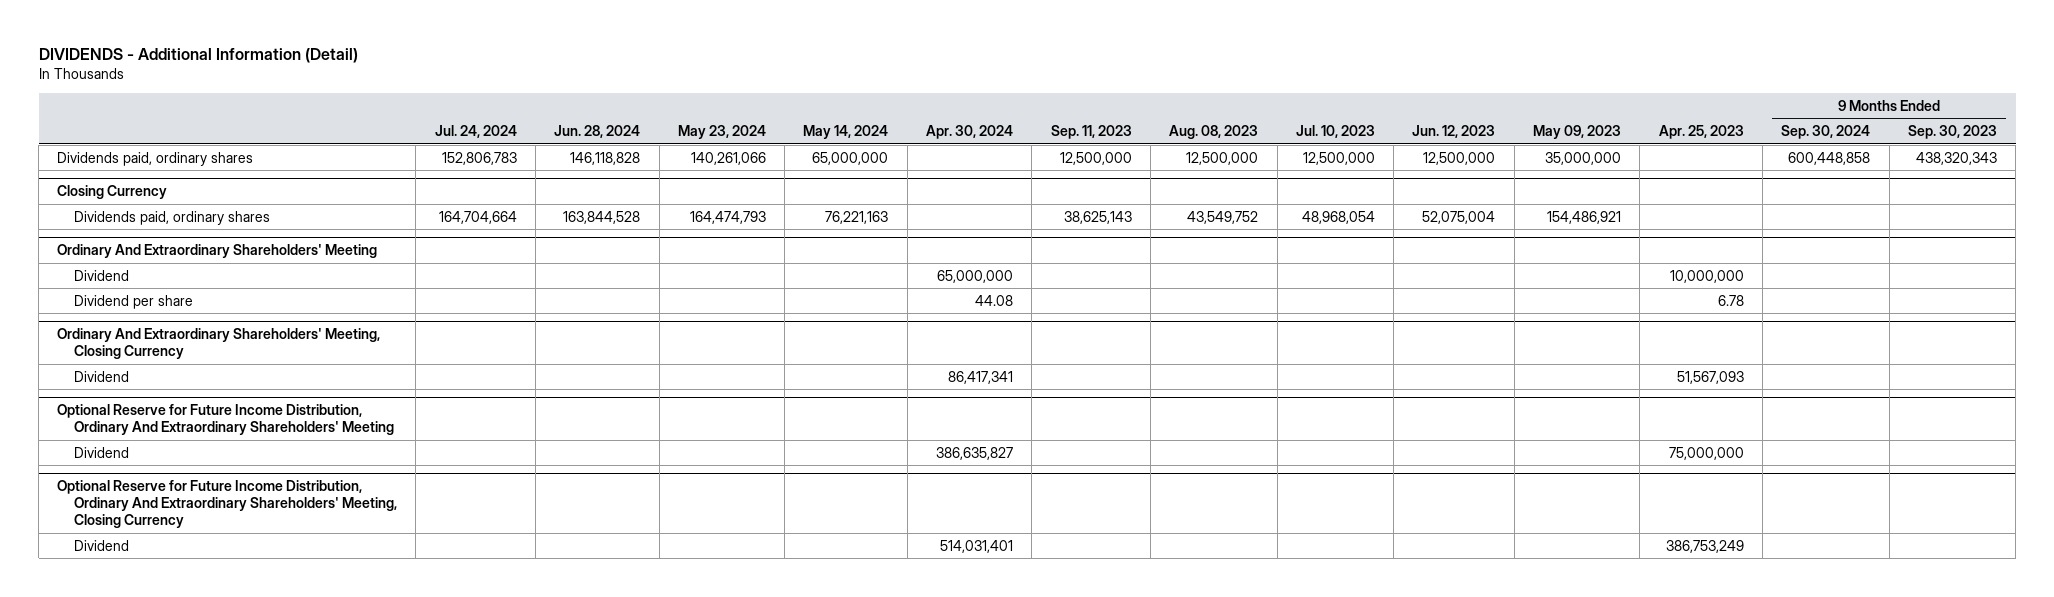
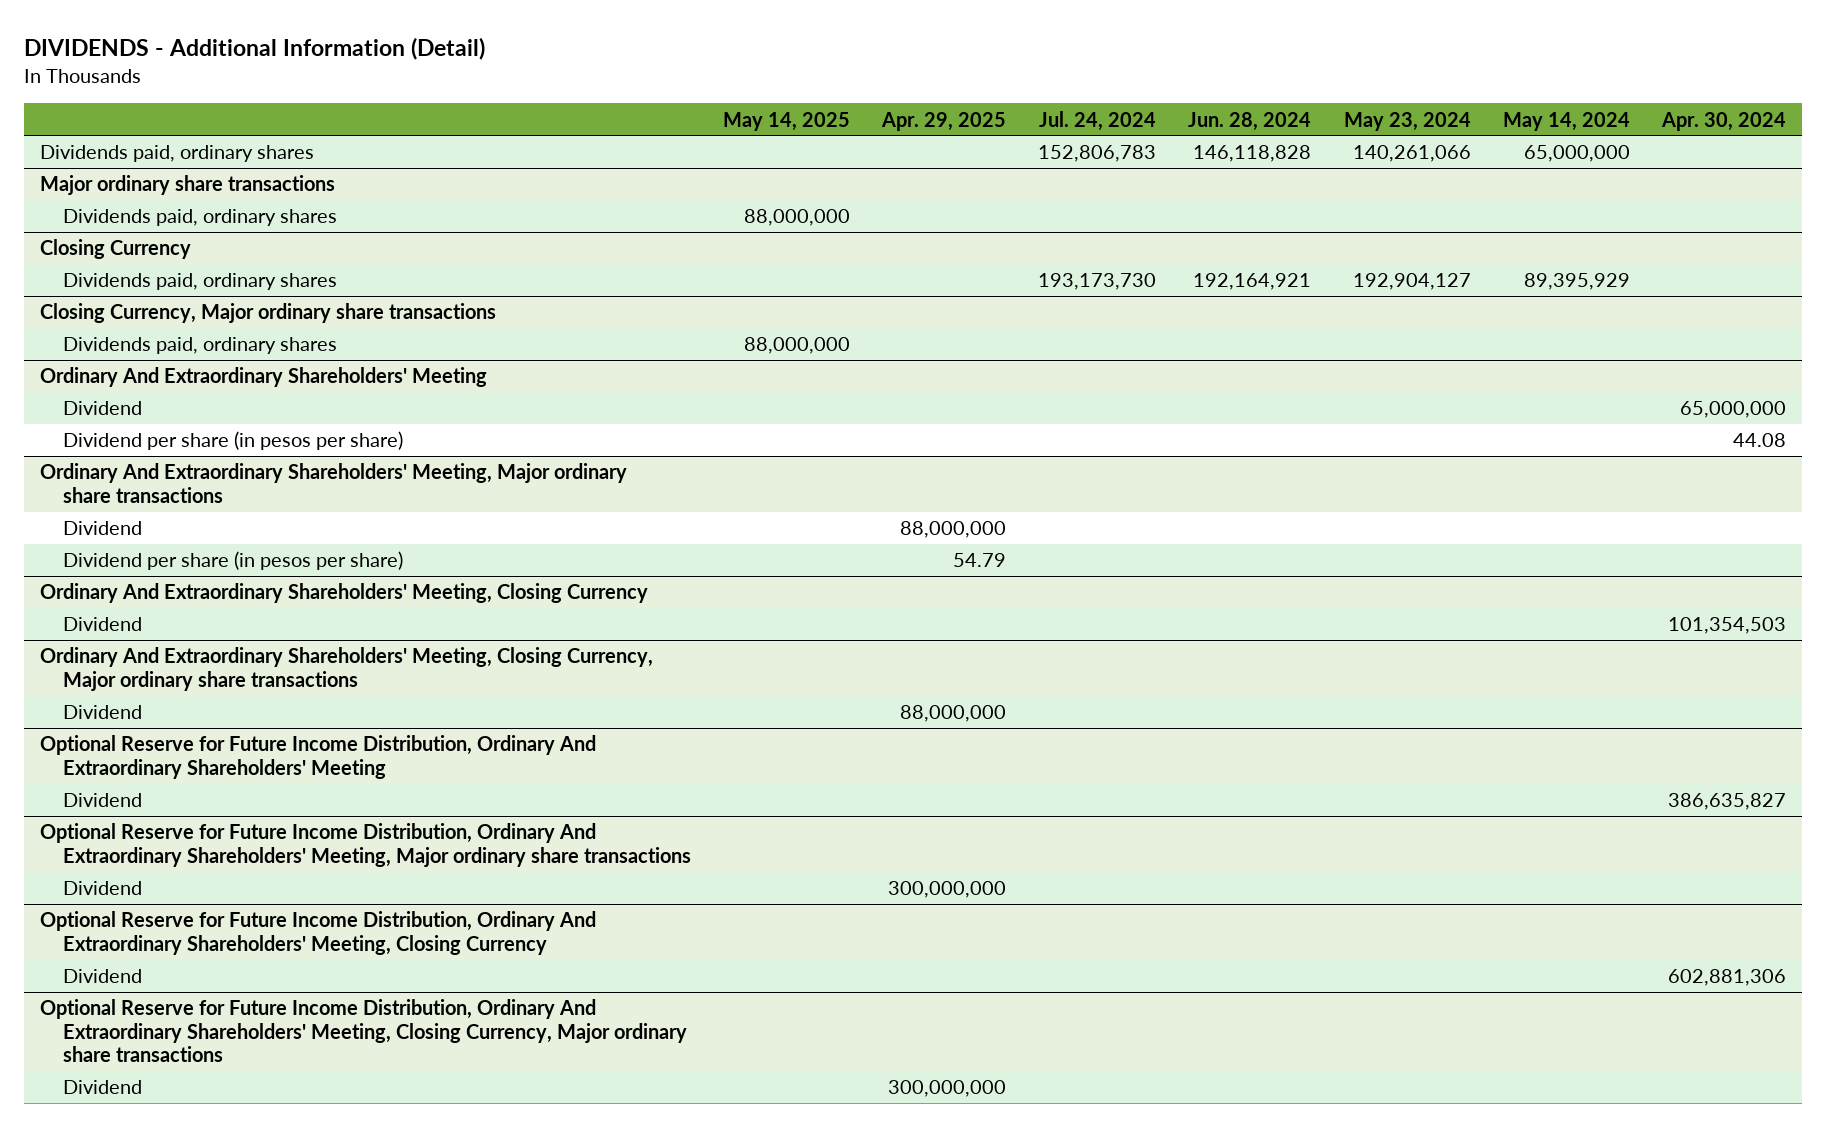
- | Jul. 24, 2024 | Jun. 28, 2024 | May 23, 2024 | May 14, 2024 | Apr. 30, 2024 | Sep. 11, 2023 | Aug. 08, 2023 | Jul. 10, 2023 | Jun. 12, 2023 | May 09, 2023 | Apr. 25, 2023 | 9 Months Ended Sep. 30, 2024 | 9 Months Ended Sep. 30, 2023
+ | May 14, 2025 | Apr. 29, 2025 | Jul. 24, 2024 | Jun. 28, 2024 | May 23, 2024 | May 14, 2024 | Apr. 30, 2024
+ Major ordinary share transactions
+ Dividends paid, ordinary shares | 88,000,000 | | | | | |
@ Closing Currency
- Dividends paid, ordinary shares | 164,704,664 | 163,844,528 | 164,474,793 | 76,221,163 | | 38,625,143 | 43,549,752 | 48,968,054 | 52,075,004 | 154,486,921 | | |
+ Dividends paid, ordinary shares | | | 193,173,730 | 192,164,921 | 192,904,127 | 89,395,929 |
+ Closing Currency, Major ordinary share transactions
+ Dividends paid, ordinary shares | 88,000,000 | | | | | |
@ Ordinary And Extraordinary Shareholders' Meeting
- Dividend per share | | | | | 44.08 | | | | | | 6.78 | |
+ Dividend per share (in pesos per share) | | | | | | | 44.08
+ Ordinary And Extraordinary Shareholders' Meeting, Major ordinary share transactions
+ Dividend | | 88,000,000 | | | | |
+ Dividend per share (in pesos per share) | | 54.79 | | | | |
@ Ordinary And Extraordinary Shareholders' Meeting, Closing Currency
- Dividend | | | | | 86,417,341 | | | | | | 51,567,093 | |
+ Dividend | | | | | | | 101,354,503
+ Ordinary And Extraordinary Shareholders' Meeting, Closing Currency, Major ordinary share transactions
+ Dividend | | 88,000,000 | | | | |
+ Optional Reserve for Future Income Distribution, Ordinary And Extraordinary Shareholders' Meeting, Major ordinary share transactions
+ Dividend | | 300,000,000 | | | | |
@ Optional Reserve for Future Income Distribution, Ordinary And Extraordinary Shareholders' Meeting, Closing Currency
- Dividend | | | | | 514,031,401 | | | | | | 386,753,249 | |
+ Dividend | | | | | | | 602,881,306
+ Optional Reserve for Future Income Distribution, Ordinary And Extraordinary Shareholders' Meeting, Closing Currency, Major ordinary share transactions
+ Dividend | | 300,000,000 | | | | |

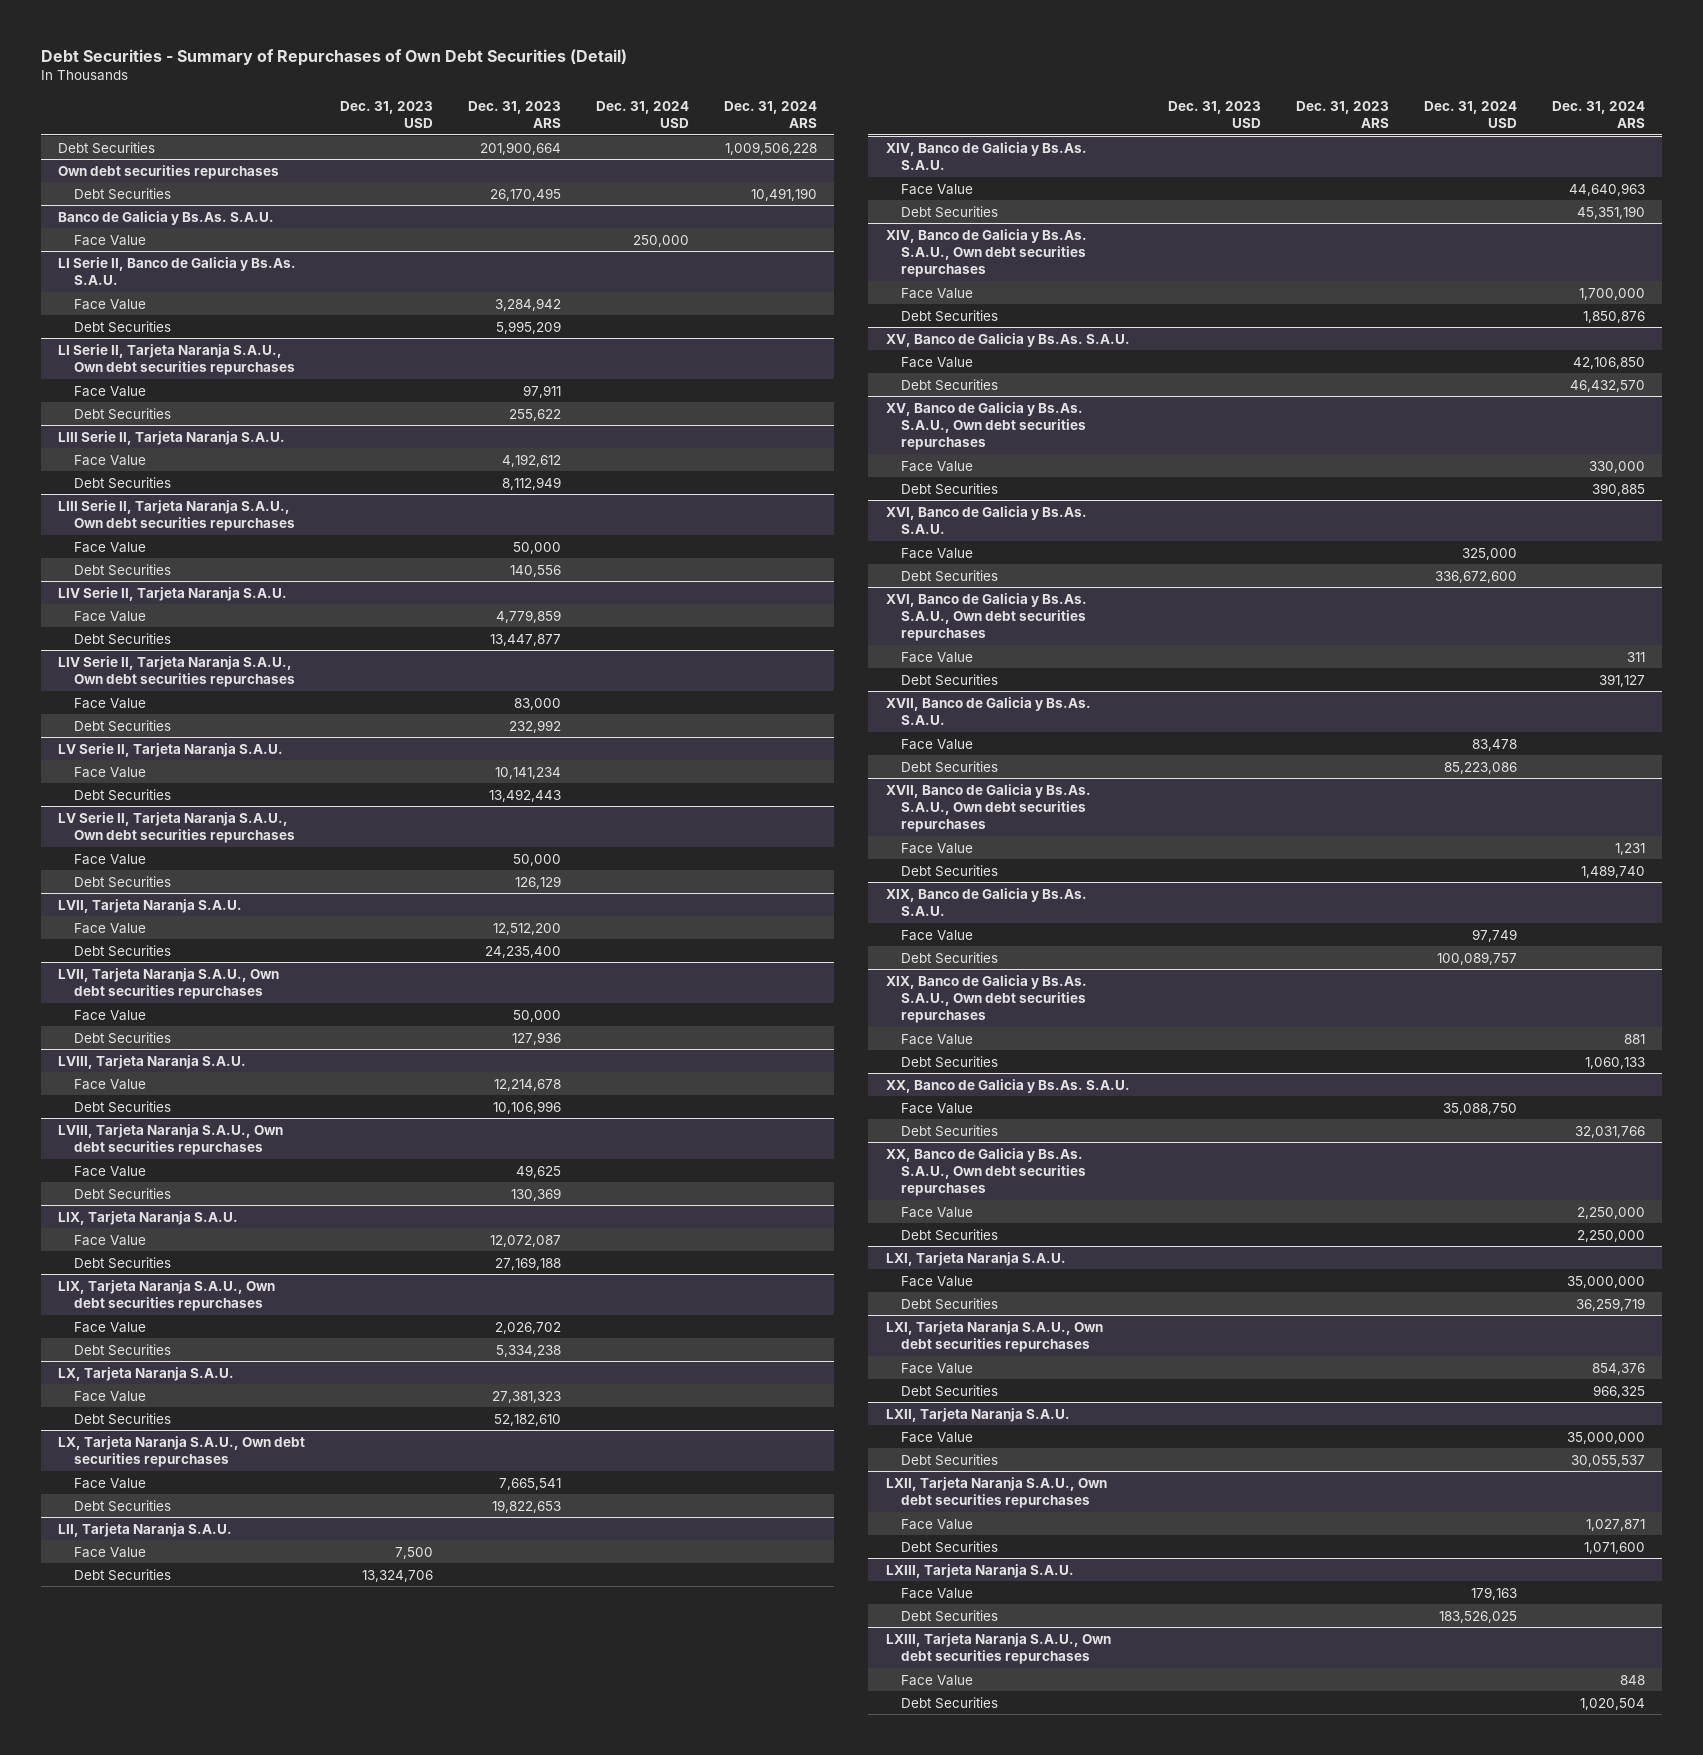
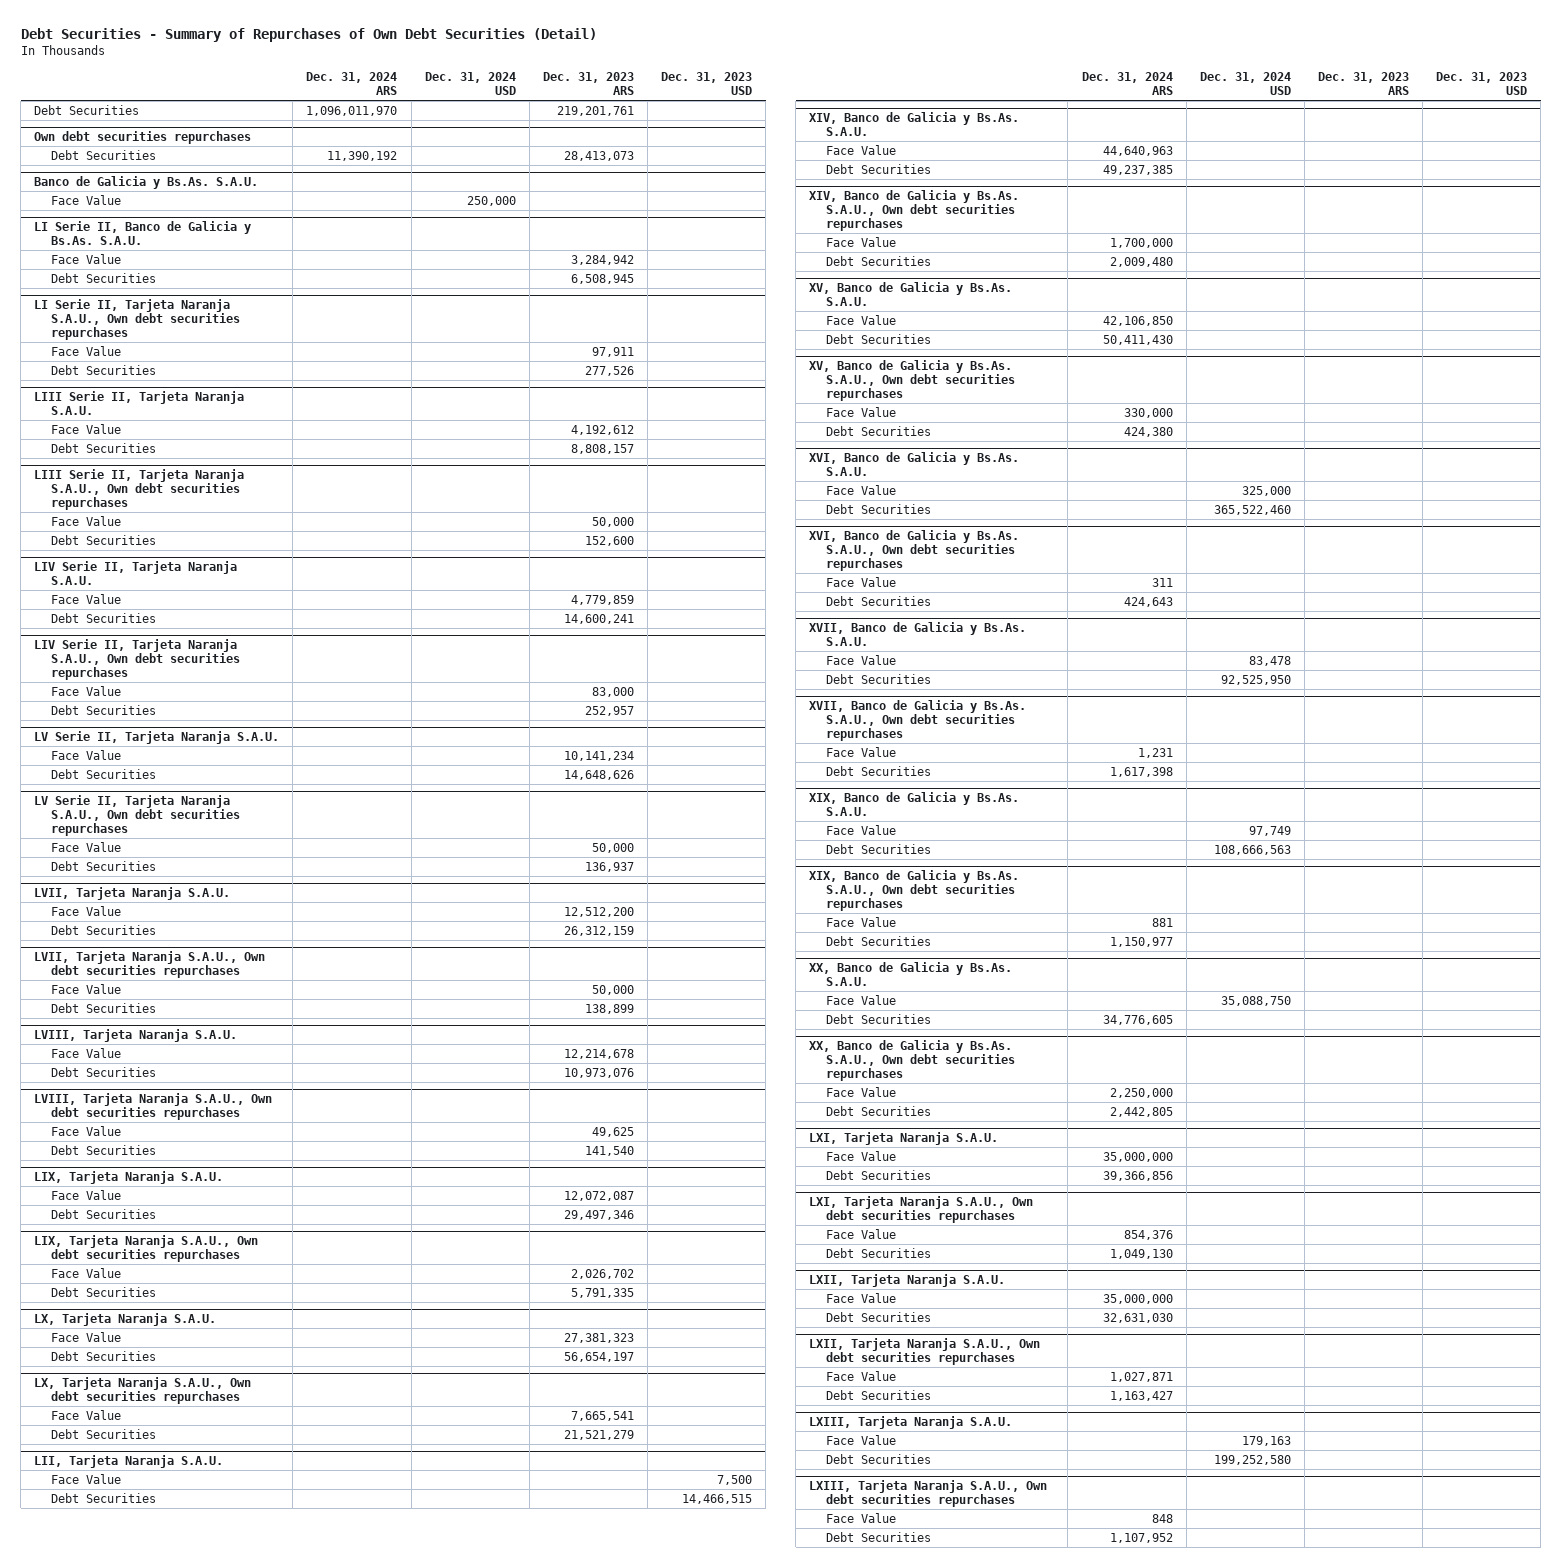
- | Dec. 31, 2023 USD | Dec. 31, 2023 ARS | Dec. 31, 2024 USD | Dec. 31, 2024 ARS
+ | Dec. 31, 2024 ARS | Dec. 31, 2024 USD | Dec. 31, 2023 ARS | Dec. 31, 2023 USD
- Debt Securities | | 201,900,664 | | 1,009,506,228
+ Debt Securities | 1,096,011,970 | | 219,201,761 |
@ Own debt securities repurchases
- Debt Securities | | 26,170,495 | | 10,491,190
+ Debt Securities | 11,390,192 | | 28,413,073 |
@ LI Serie II, Banco de Galicia y Bs.As. S.A.U.
- Debt Securities | | 5,995,209 | |
+ Debt Securities | | | 6,508,945 |
@ LI Serie II, Tarjeta Naranja S.A.U., Own debt securities repurchases
- Debt Securities | | 255,622 | |
+ Debt Securities | | | 277,526 |
@ LIII Serie II, Tarjeta Naranja S.A.U.
- Debt Securities | | 8,112,949 | |
+ Debt Securities | | | 8,808,157 |
@ LIII Serie II, Tarjeta Naranja S.A.U., Own debt securities repurchases
- Debt Securities | | 140,556 | |
+ Debt Securities | | | 152,600 |
@ LIV Serie II, Tarjeta Naranja S.A.U.
- Debt Securities | | 13,447,877 | |
+ Debt Securities | | | 14,600,241 |
@ LIV Serie II, Tarjeta Naranja S.A.U., Own debt securities repurchases
- Debt Securities | | 232,992 | |
+ Debt Securities | | | 252,957 |
@ LV Serie II, Tarjeta Naranja S.A.U.
- Debt Securities | | 13,492,443 | |
+ Debt Securities | | | 14,648,626 |
@ LV Serie II, Tarjeta Naranja S.A.U., Own debt securities repurchases
- Debt Securities | | 126,129 | |
+ Debt Securities | | | 136,937 |
@ LVII, Tarjeta Naranja S.A.U.
- Debt Securities | | 24,235,400 | |
+ Debt Securities | | | 26,312,159 |
@ LVII, Tarjeta Naranja S.A.U., Own debt securities repurchases
- Debt Securities | | 127,936 | |
+ Debt Securities | | | 138,899 |
@ LVIII, Tarjeta Naranja S.A.U.
- Debt Securities | | 10,106,996 | |
+ Debt Securities | | | 10,973,076 |
@ LVIII, Tarjeta Naranja S.A.U., Own debt securities repurchases
- Debt Securities | | 130,369 | |
+ Debt Securities | | | 141,540 |
@ LIX, Tarjeta Naranja S.A.U.
- Debt Securities | | 27,169,188 | |
+ Debt Securities | | | 29,497,346 |
@ LIX, Tarjeta Naranja S.A.U., Own debt securities repurchases
- Debt Securities | | 5,334,238 | |
+ Debt Securities | | | 5,791,335 |
@ LX, Tarjeta Naranja S.A.U.
- Debt Securities | | 52,182,610 | |
+ Debt Securities | | | 56,654,197 |
@ LX, Tarjeta Naranja S.A.U., Own debt securities repurchases
- Debt Securities | | 19,822,653 | |
+ Debt Securities | | | 21,521,279 |
@ LII, Tarjeta Naranja S.A.U.
- Debt Securities | 13,324,706 | | |
+ Debt Securities | | | | 14,466,515
@ XIV, Banco de Galicia y Bs.As. S.A.U.
- Debt Securities | | | | 45,351,190
+ Debt Securities | 49,237,385 | | |
@ XIV, Banco de Galicia y Bs.As. S.A.U., Own debt securities repurchases
- Debt Securities | | | | 1,850,876
+ Debt Securities | 2,009,480 | | |
@ XV, Banco de Galicia y Bs.As. S.A.U.
- Debt Securities | | | | 46,432,570
+ Debt Securities | 50,411,430 | | |
@ XV, Banco de Galicia y Bs.As. S.A.U., Own debt securities repurchases
- Debt Securities | | | | 390,885
+ Debt Securities | 424,380 | | |
@ XVI, Banco de Galicia y Bs.As. S.A.U.
- Debt Securities | | | 336,672,600 |
+ Debt Securities | | 365,522,460 | |
@ XVI, Banco de Galicia y Bs.As. S.A.U., Own debt securities repurchases
- Debt Securities | | | | 391,127
+ Debt Securities | 424,643 | | |
@ XVII, Banco de Galicia y Bs.As. S.A.U.
- Debt Securities | | | 85,223,086 |
+ Debt Securities | | 92,525,950 | |
@ XVII, Banco de Galicia y Bs.As. S.A.U., Own debt securities repurchases
- Debt Securities | | | | 1,489,740
+ Debt Securities | 1,617,398 | | |
@ XIX, Banco de Galicia y Bs.As. S.A.U.
- Debt Securities | | | 100,089,757 |
+ Debt Securities | | 108,666,563 | |
@ XIX, Banco de Galicia y Bs.As. S.A.U., Own debt securities repurchases
- Debt Securities | | | | 1,060,133
+ Debt Securities | 1,150,977 | | |
@ XX, Banco de Galicia y Bs.As. S.A.U.
- Debt Securities | | | | 32,031,766
+ Debt Securities | 34,776,605 | | |
@ XX, Banco de Galicia y Bs.As. S.A.U., Own debt securities repurchases
- Debt Securities | | | | 2,250,000
+ Debt Securities | 2,442,805 | | |
@ LXI, Tarjeta Naranja S.A.U.
- Debt Securities | | | | 36,259,719
+ Debt Securities | 39,366,856 | | |
@ LXI, Tarjeta Naranja S.A.U., Own debt securities repurchases
- Debt Securities | | | | 966,325
+ Debt Securities | 1,049,130 | | |
@ LXII, Tarjeta Naranja S.A.U.
- Debt Securities | | | | 30,055,537
+ Debt Securities | 32,631,030 | | |
@ LXII, Tarjeta Naranja S.A.U., Own debt securities repurchases
- Debt Securities | | | | 1,071,600
+ Debt Securities | 1,163,427 | | |
@ LXIII, Tarjeta Naranja S.A.U.
- Debt Securities | | | 183,526,025 |
+ Debt Securities | | 199,252,580 | |
@ LXIII, Tarjeta Naranja S.A.U., Own debt securities repurchases
- Debt Securities | | | | 1,020,504
+ Debt Securities | 1,107,952 | | |

